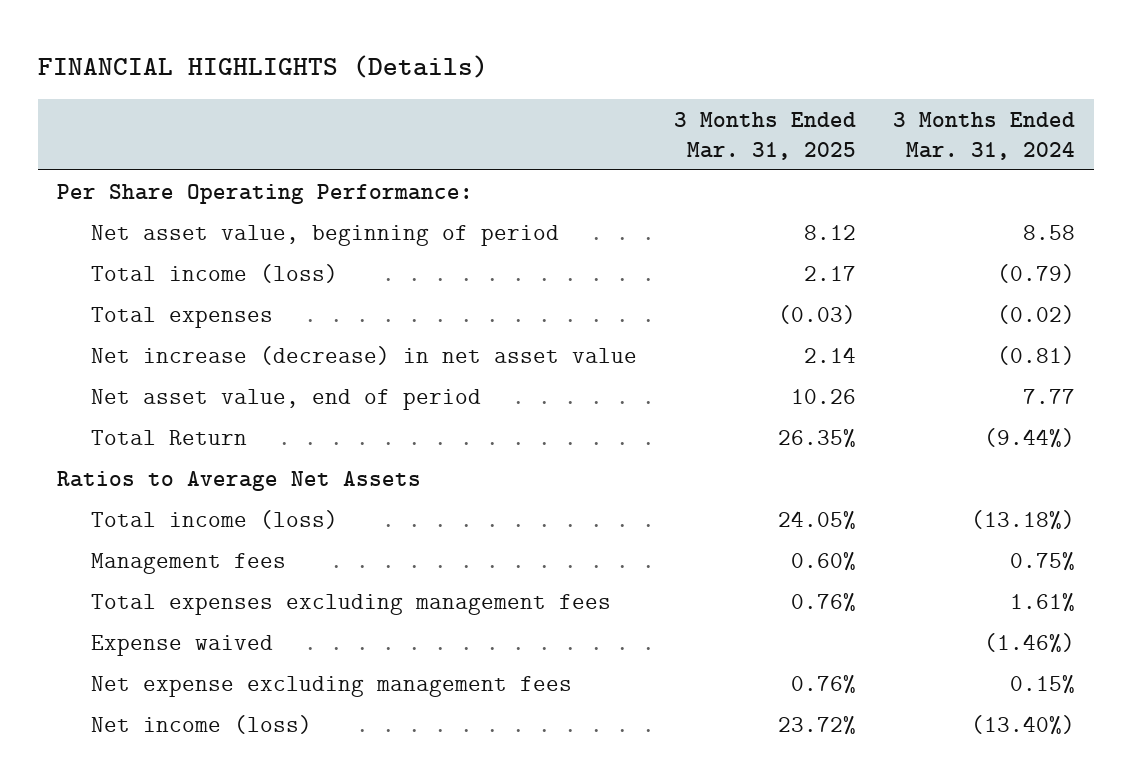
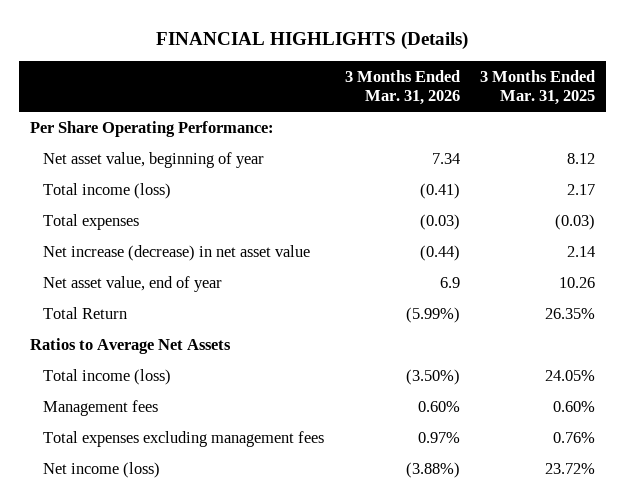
- | 3 Months Ended Mar. 31, 2025 | 3 Months Ended Mar. 31, 2024
+ | 3 Months Ended Mar. 31, 2026 | 3 Months Ended Mar. 31, 2025
- Net asset value, beginning of period | 8.12 | 8.58
+ Net asset value, beginning of year | 7.34 | 8.12
- Net asset value, end of period | 10.26 | 7.77
+ Net asset value, end of year | 6.9 | 10.26
- Expense waived | | (1.46%)
- Net expense excluding management fees | 0.76% | 0.15%

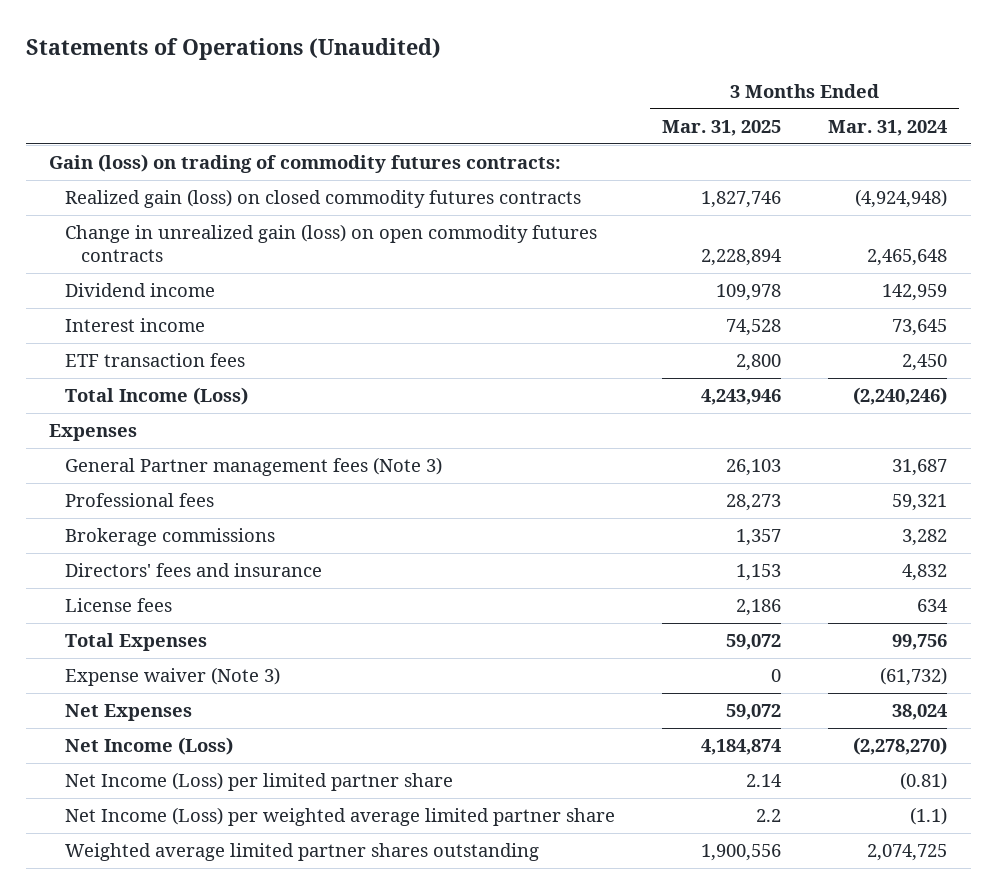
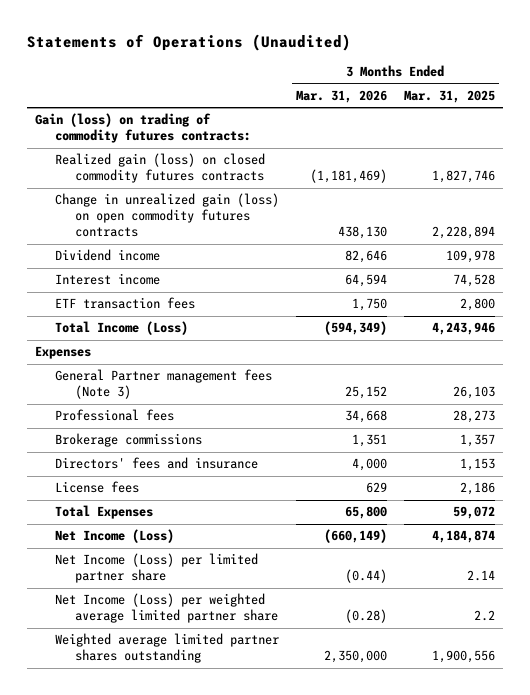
- | 3 Months Ended Mar. 31, 2025 | 3 Months Ended Mar. 31, 2024
+ | 3 Months Ended Mar. 31, 2026 | 3 Months Ended Mar. 31, 2025
- Expense waiver (Note 3) | 0 | (61,732)
- Net Expenses | 59,072 | 38,024

